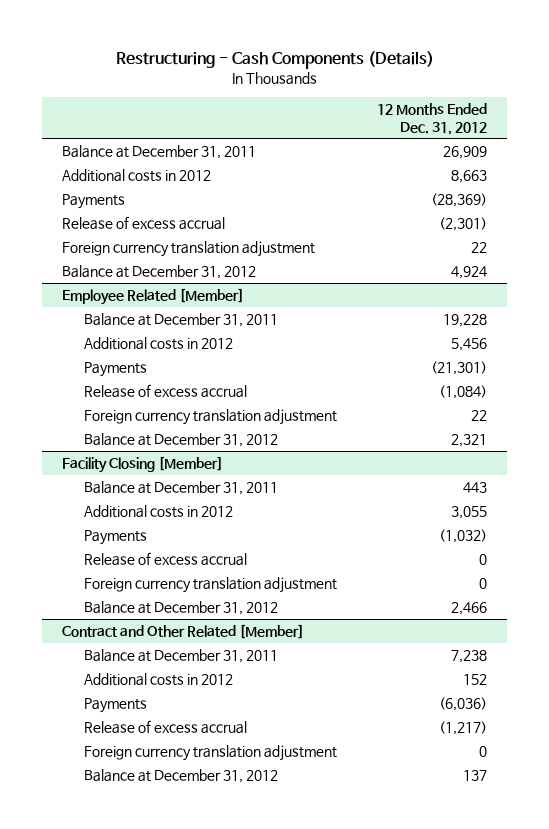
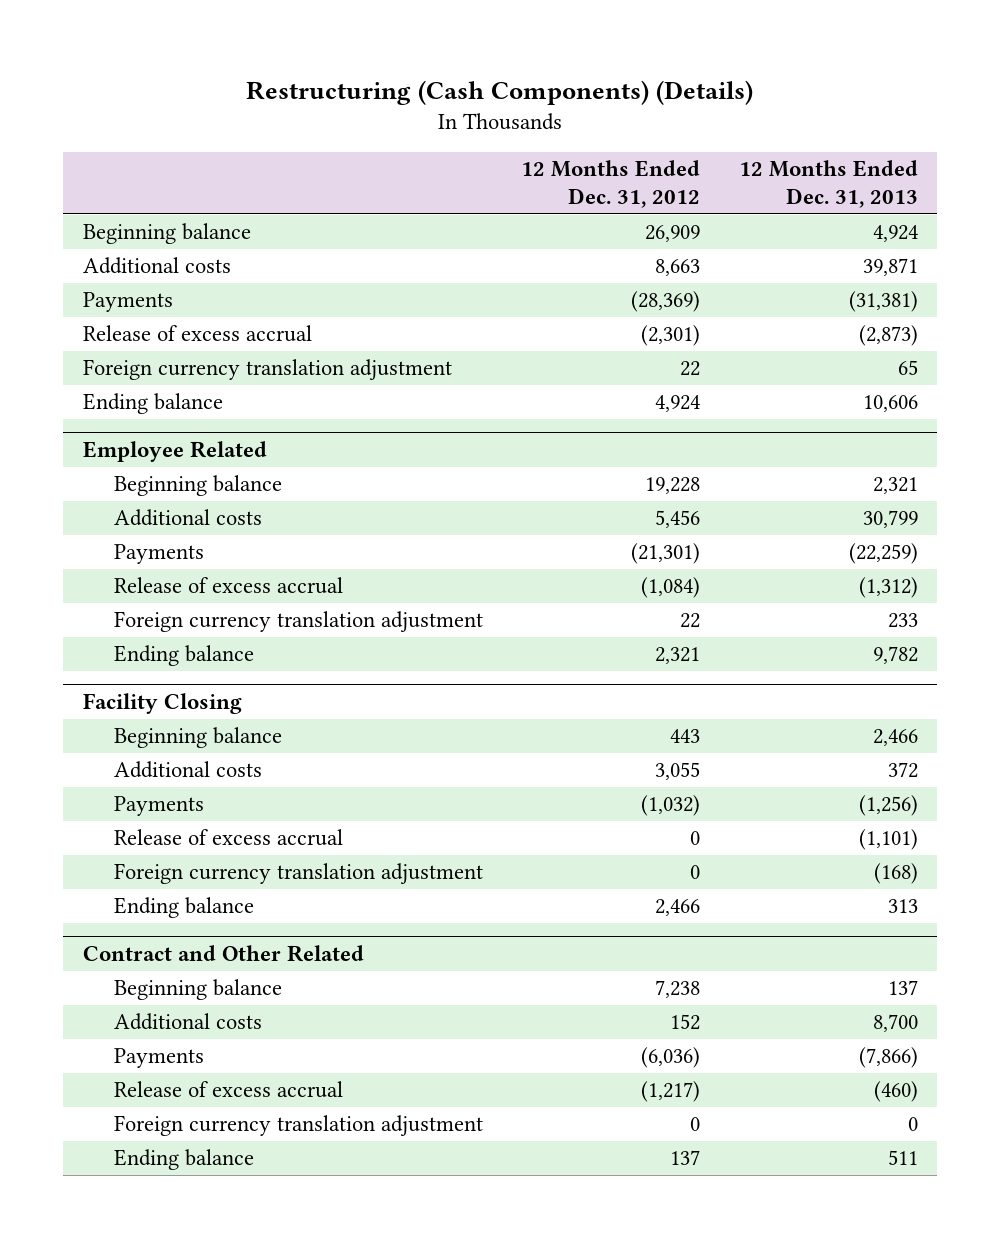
- Restructuring - Cash Components (Details)
+ Restructuring (Cash Components) (Details)
- | 12 Months Ended Dec. 31, 2012
+ | 12 Months Ended Dec. 31, 2012 | 12 Months Ended Dec. 31, 2013
- Balance at December 31, 2011 | 26,909
- Additional costs in 2012 | 8,663
+ Beginning balance | 26,909 | 4,924
+ Additional costs | 8,663 | 39,871
- Balance at December 31, 2012 | 4,924
- Employee Related [Member]
- Balance at December 31, 2011 | 19,228
- Additional costs in 2012 | 5,456
+ Ending balance | 4,924 | 10,606
+ Employee Related
+ Beginning balance | 19,228 | 2,321
+ Additional costs | 5,456 | 30,799
- Balance at December 31, 2012 | 2,321
- Facility Closing [Member]
- Balance at December 31, 2011 | 443
- Additional costs in 2012 | 3,055
+ Ending balance | 2,321 | 9,782
+ Facility Closing
+ Beginning balance | 443 | 2,466
+ Additional costs | 3,055 | 372
- Balance at December 31, 2012 | 2,466
- Contract and Other Related [Member]
- Balance at December 31, 2011 | 7,238
- Additional costs in 2012 | 152
+ Ending balance | 2,466 | 313
+ Contract and Other Related
+ Beginning balance | 7,238 | 137
+ Additional costs | 152 | 8,700
- Balance at December 31, 2012 | 137
+ Ending balance | 137 | 511

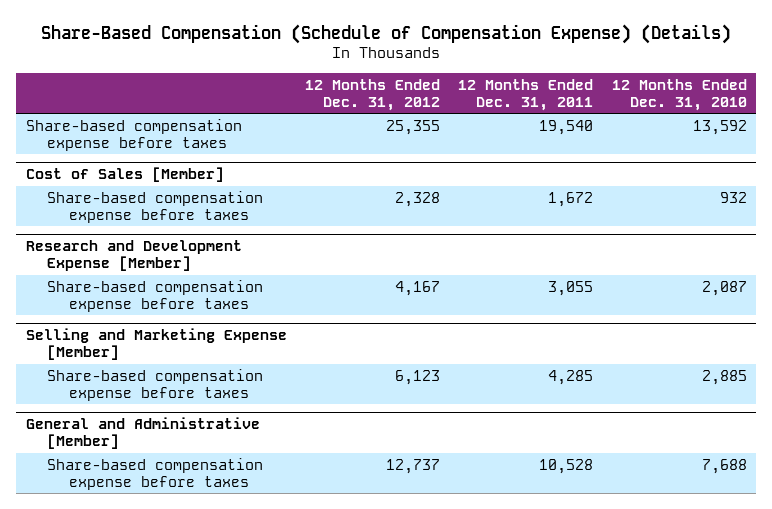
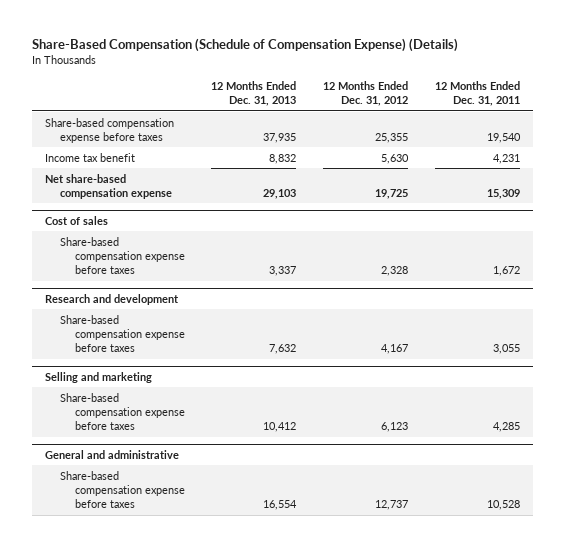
- | 12 Months Ended Dec. 31, 2012 | 12 Months Ended Dec. 31, 2011 | 12 Months Ended Dec. 31, 2010
+ | 12 Months Ended Dec. 31, 2013 | 12 Months Ended Dec. 31, 2012 | 12 Months Ended Dec. 31, 2011
- Cost of Sales [Member]
+ Income tax benefit | 8,832 | 5,630 | 4,231
+ Net share-based compensation expense | 29,103 | 19,725 | 15,309
+ Cost of sales
- Research and Development Expense [Member]
+ Research and development
- Selling and Marketing Expense [Member]
+ Selling and marketing
- General and Administrative [Member]
+ General and administrative

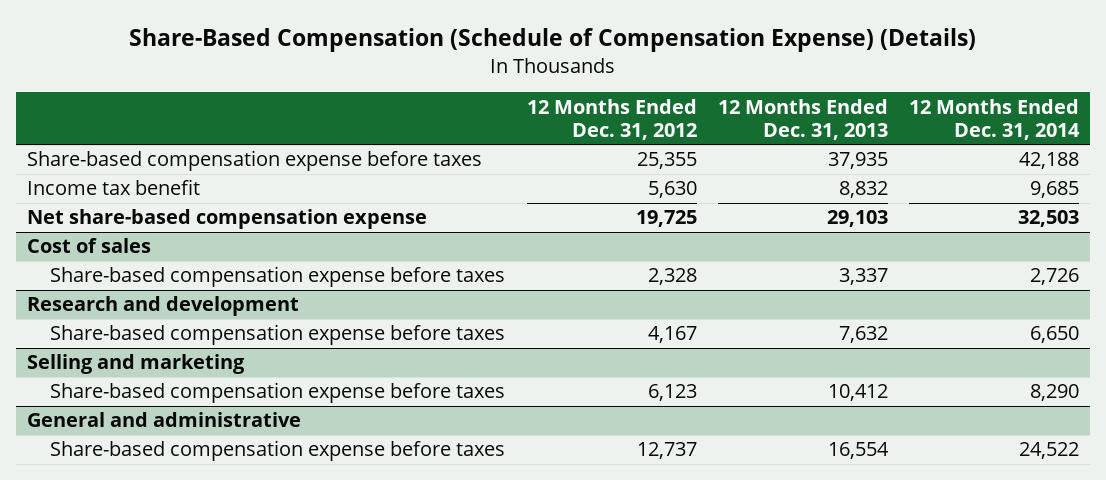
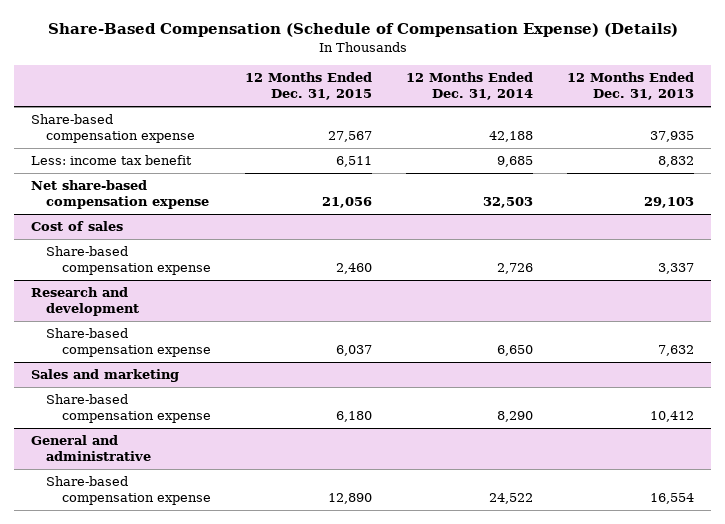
- | 12 Months Ended Dec. 31, 2012 | 12 Months Ended Dec. 31, 2013 | 12 Months Ended Dec. 31, 2014
+ | 12 Months Ended Dec. 31, 2015 | 12 Months Ended Dec. 31, 2014 | 12 Months Ended Dec. 31, 2013
- Share-based compensation expense before taxes | 25,355 | 37,935 | 42,188
- Income tax benefit | 5,630 | 8,832 | 9,685
+ Share-based compensation expense | 27,567 | 42,188 | 37,935
+ Less: income tax benefit | 6,511 | 9,685 | 8,832
@ Cost of sales
- Share-based compensation expense before taxes | 2,328 | 3,337 | 2,726
+ Share-based compensation expense | 2,460 | 2,726 | 3,337
@ Research and development
- Share-based compensation expense before taxes | 4,167 | 7,632 | 6,650
- Selling and marketing
- Share-based compensation expense before taxes | 6,123 | 10,412 | 8,290
@ Research and development
+ Share-based compensation expense | 6,037 | 6,650 | 7,632
+ Sales and marketing
+ Share-based compensation expense | 6,180 | 8,290 | 10,412
@ General and administrative
- Share-based compensation expense before taxes | 12,737 | 16,554 | 24,522
+ Share-based compensation expense | 12,890 | 24,522 | 16,554

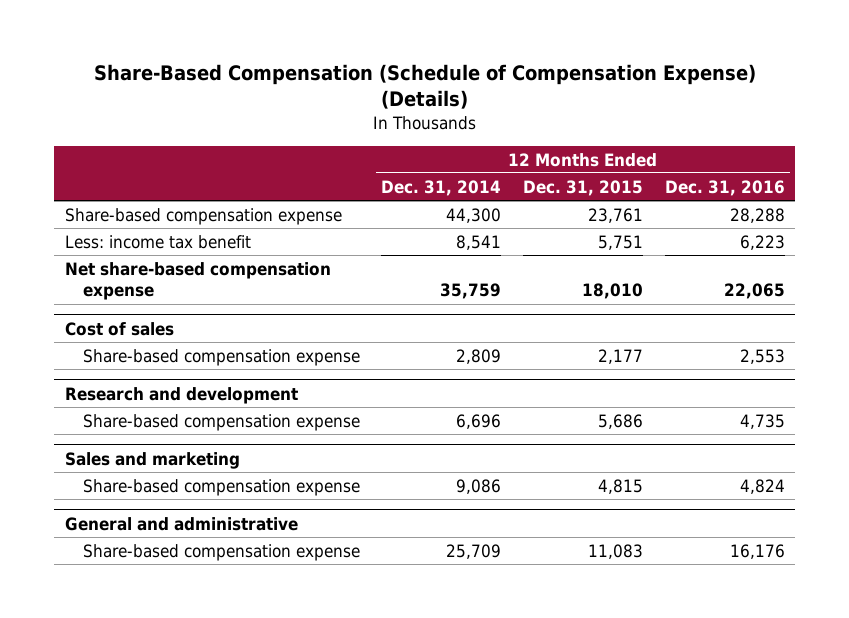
- | 12 Months Ended Dec. 31, 2015 | 12 Months Ended Dec. 31, 2014 | 12 Months Ended Dec. 31, 2013
+ | 12 Months Ended Dec. 31, 2014 | 12 Months Ended Dec. 31, 2015 | 12 Months Ended Dec. 31, 2016
- Share-based compensation expense | 27,567 | 42,188 | 37,935
- Less: income tax benefit | 6,511 | 9,685 | 8,832
- Net share-based compensation expense | 21,056 | 32,503 | 29,103
+ Share-based compensation expense | 44,300 | 23,761 | 28,288
+ Less: income tax benefit | 8,541 | 5,751 | 6,223
+ Net share-based compensation expense | 35,759 | 18,010 | 22,065
@ Cost of sales
- Share-based compensation expense | 2,460 | 2,726 | 3,337
+ Share-based compensation expense | 2,809 | 2,177 | 2,553
@ Research and development
- Share-based compensation expense | 6,037 | 6,650 | 7,632
+ Share-based compensation expense | 6,696 | 5,686 | 4,735
@ Sales and marketing
- Share-based compensation expense | 6,180 | 8,290 | 10,412
+ Share-based compensation expense | 9,086 | 4,815 | 4,824
@ General and administrative
- Share-based compensation expense | 12,890 | 24,522 | 16,554
+ Share-based compensation expense | 25,709 | 11,083 | 16,176

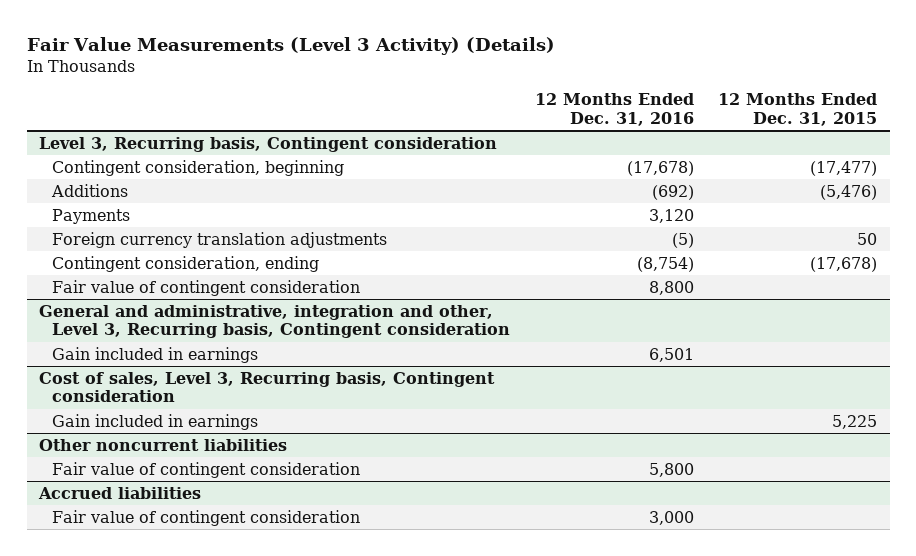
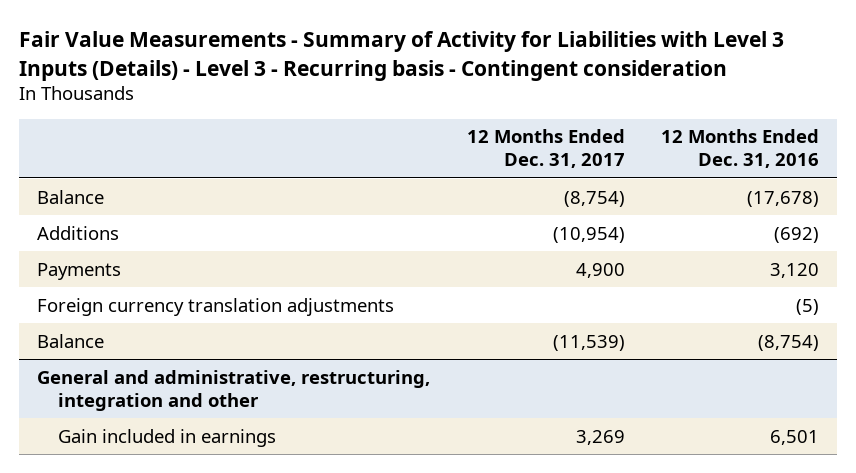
- Fair Value Measurements (Level 3 Activity) (Details)
+ Fair Value Measurements - Summary of Activity for Liabilities with Level 3 Inputs (Details) - Level 3 - Recurring basis - Contingent consideration
- | 12 Months Ended Dec. 31, 2016 | 12 Months Ended Dec. 31, 2015
+ | 12 Months Ended Dec. 31, 2017 | 12 Months Ended Dec. 31, 2016
- Level 3, Recurring basis, Contingent consideration
- Contingent consideration, beginning | (17,678) | (17,477)
+ Balance | (8,754) | (17,678)
- Contingent consideration, ending | (8,754) | (17,678)
- Fair value of contingent consideration | 8,800 |
- General and administrative, integration and other, Level 3, Recurring basis, Contingent consideration
+ Balance | (11,539) | (8,754)
+ General and administrative, restructuring, integration and other
- Cost of sales, Level 3, Recurring basis, Contingent consideration
- Gain included in earnings | | 5,225
- Other noncurrent liabilities
- Fair value of contingent consideration | 5,800 |
- Accrued liabilities
- Fair value of contingent consideration | 3,000 |

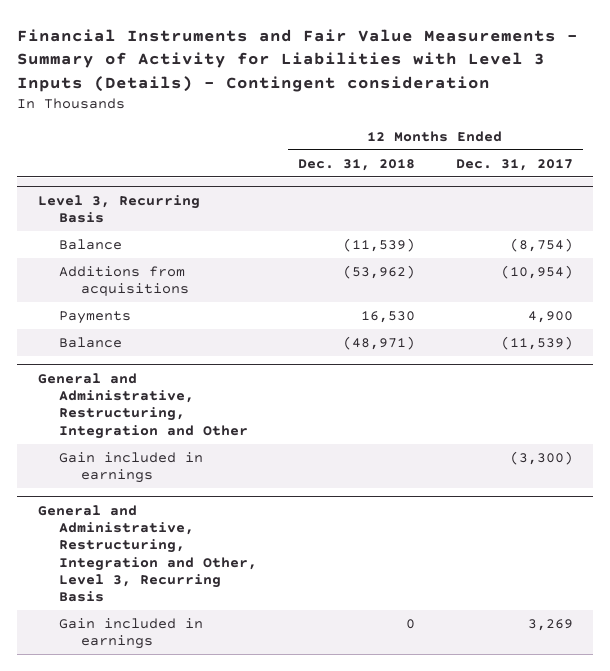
- Fair Value Measurements - Summary of Activity for Liabilities with Level 3 Inputs (Details) - Level 3 - Recurring basis - Contingent consideration
+ Financial Instruments and Fair Value Measurements - Summary of Activity for Liabilities with Level 3 Inputs (Details) - Contingent consideration
- | 12 Months Ended Dec. 31, 2017 | 12 Months Ended Dec. 31, 2016
+ | 12 Months Ended Dec. 31, 2018 | 12 Months Ended Dec. 31, 2017
+ Level 3, Recurring Basis
- Additions | (10,954) | (692)
+ Additions from acquisitions | (53,962) | (10,954)
- Foreign currency translation adjustments | | (5)
- General and administrative, restructuring, integration and other
+ General and Administrative, Restructuring, Integration and Other
+ Gain included in earnings | | (3,300)
+ General and Administrative, Restructuring, Integration and Other, Level 3, Recurring Basis

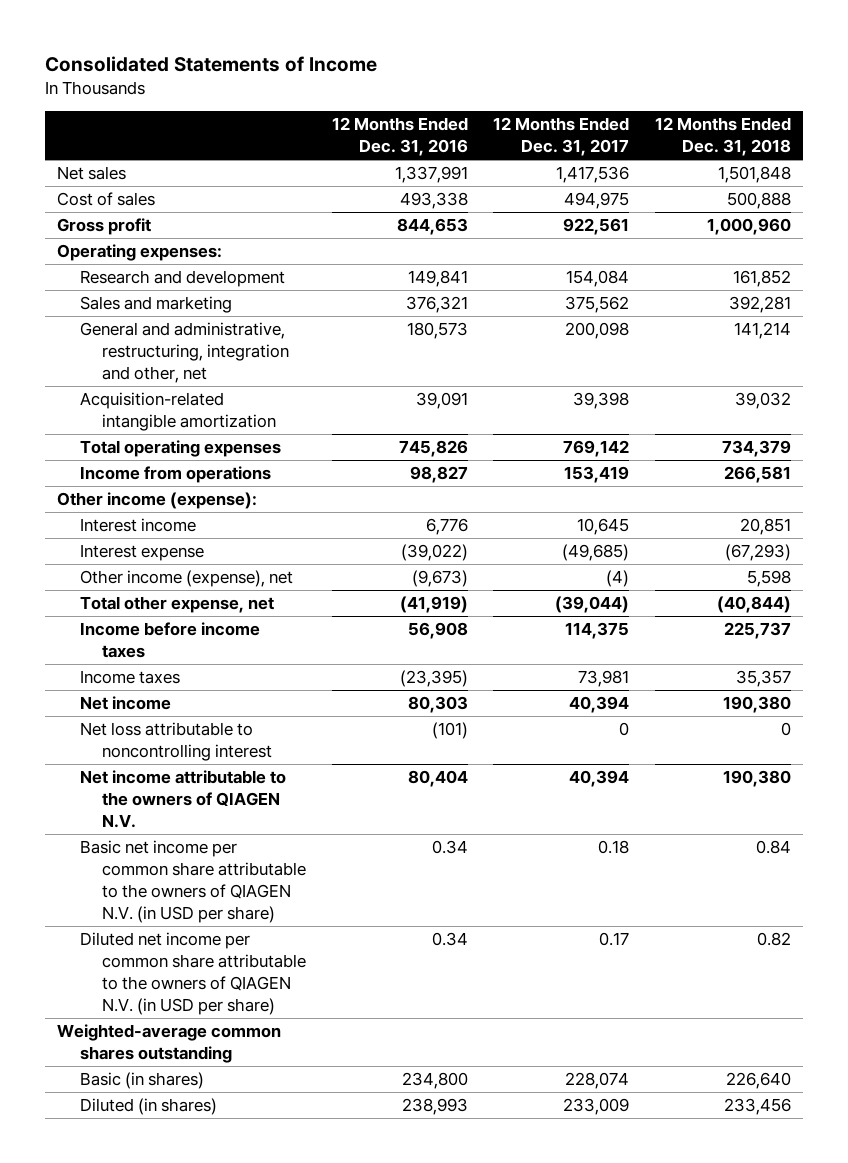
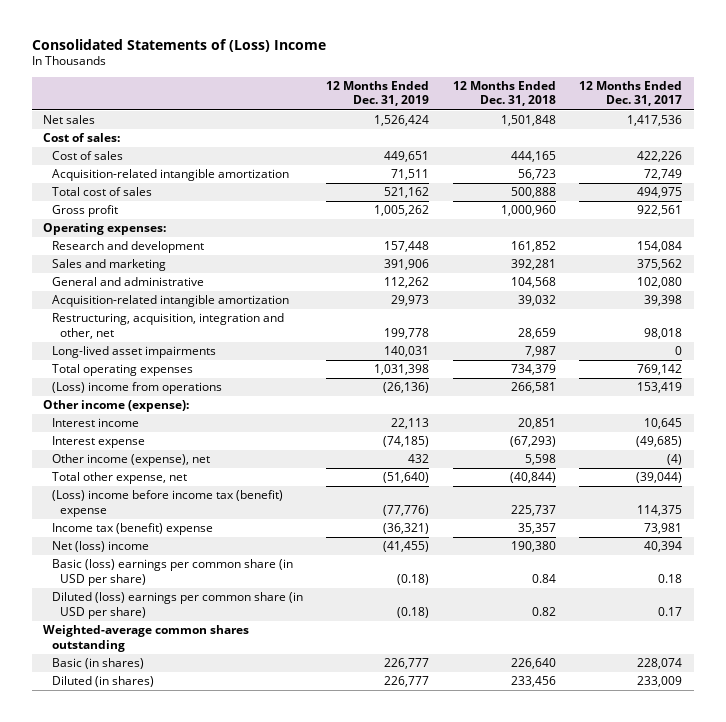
- Consolidated Statements of Income
+ Consolidated Statements of (Loss) Income
- | 12 Months Ended Dec. 31, 2016 | 12 Months Ended Dec. 31, 2017 | 12 Months Ended Dec. 31, 2018
+ | 12 Months Ended Dec. 31, 2019 | 12 Months Ended Dec. 31, 2018 | 12 Months Ended Dec. 31, 2017
- Cost of sales | 493,338 | 494,975 | 500,888
+ Cost of sales:
+ Cost of sales | 449,651 | 444,165 | 422,226
+ Acquisition-related intangible amortization | 71,511 | 56,723 | 72,749
+ Total cost of sales | 521,162 | 500,888 | 494,975
- General and administrative, restructuring, integration and other, net | 180,573 | 200,098 | 141,214
+ General and administrative | 112,262 | 104,568 | 102,080
+ Restructuring, acquisition, integration and other, net | 199,778 | 28,659 | 98,018
+ Long-lived asset impairments | 140,031 | 7,987 | 0
- Income from operations | 98,827 | 153,419 | 266,581
+ (Loss) income from operations | (26,136) | 266,581 | 153,419
- Income before income taxes | 56,908 | 114,375 | 225,737
- Income taxes | (23,395) | 73,981 | 35,357
- Net income | 80,303 | 40,394 | 190,380
- Net loss attributable to noncontrolling interest | (101) | 0 | 0
- Net income attributable to the owners of QIAGEN N.V. | 80,404 | 40,394 | 190,380
- Basic net income per common share attributable to the owners of QIAGEN N.V. (in USD per share) | 0.34 | 0.18 | 0.84
- Diluted net income per common share attributable to the owners of QIAGEN N.V. (in USD per share) | 0.34 | 0.17 | 0.82
+ (Loss) income before income tax (benefit) expense | (77,776) | 225,737 | 114,375
+ Income tax (benefit) expense | (36,321) | 35,357 | 73,981
+ Net (loss) income | (41,455) | 190,380 | 40,394
+ Basic (loss) earnings per common share (in USD per share) | (0.18) | 0.84 | 0.18
+ Diluted (loss) earnings per common share (in USD per share) | (0.18) | 0.82 | 0.17

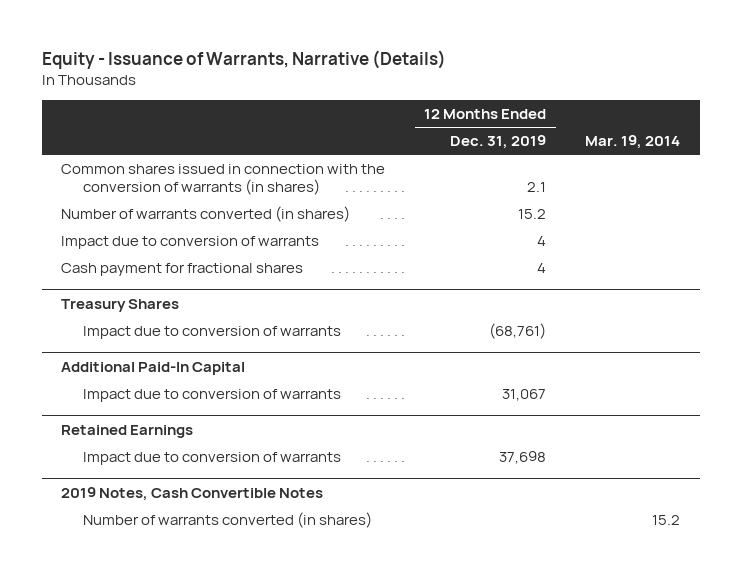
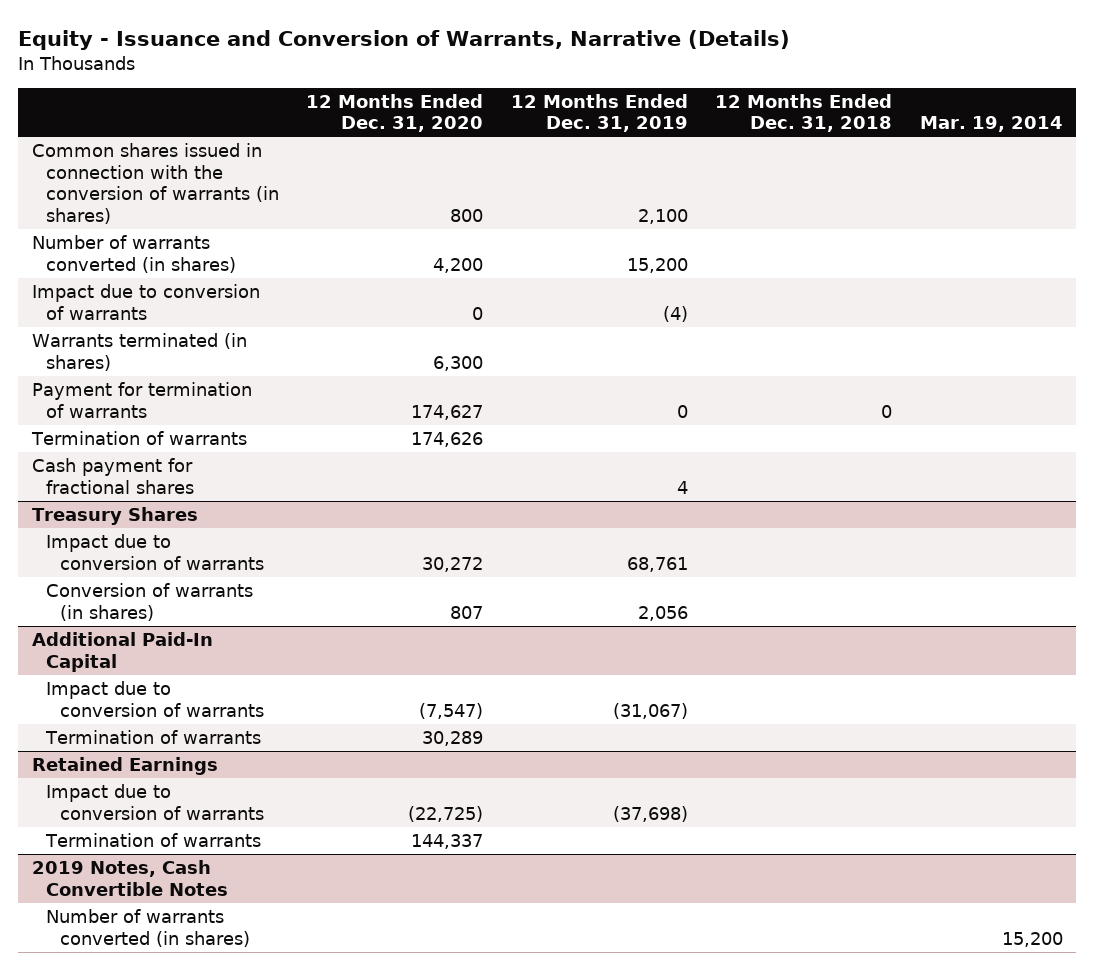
- Equity - Issuance of Warrants, Narrative (Details)
+ Equity - Issuance and Conversion of Warrants, Narrative (Details)
- | 12 Months Ended Dec. 31, 2019 | Mar. 19, 2014
+ | 12 Months Ended Dec. 31, 2020 | 12 Months Ended Dec. 31, 2019 | 12 Months Ended Dec. 31, 2018 | Mar. 19, 2014
- Common shares issued in connection with the conversion of warrants (in shares) | 2.1 |
- Number of warrants converted (in shares) | 15.2 |
- Impact due to conversion of warrants | 4 |
+ Common shares issued in connection with the conversion of warrants (in shares) | 800 | 2,100 | |
+ Number of warrants converted (in shares) | 4,200 | 15,200 | |
+ Impact due to conversion of warrants | 0 | (4) | |
+ Warrants terminated (in shares) | 6,300 | | |
+ Payment for termination of warrants | 174,627 | 0 | 0 |
+ Termination of warrants | 174,626 | | |
@ Treasury Shares
- Impact due to conversion of warrants | (68,761) |
+ Impact due to conversion of warrants | 30,272 | 68,761 | |
+ Conversion of warrants (in shares) | 807 | 2,056 | |
@ Additional Paid-In Capital
- Impact due to conversion of warrants | 31,067 |
+ Impact due to conversion of warrants | (7,547) | (31,067) | |
+ Termination of warrants | 30,289 | | |
@ Retained Earnings
- Impact due to conversion of warrants | 37,698 |
+ Impact due to conversion of warrants | (22,725) | (37,698) | |
+ Termination of warrants | 144,337 | | |
@ 2019 Notes, Cash Convertible Notes
- Number of warrants converted (in shares) | | 15.2
+ Number of warrants converted (in shares) | | | | 15,200

